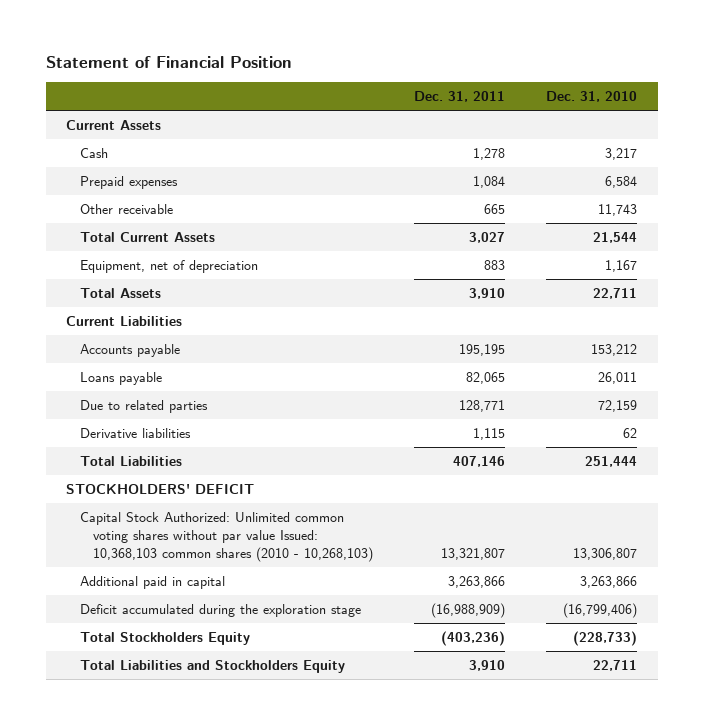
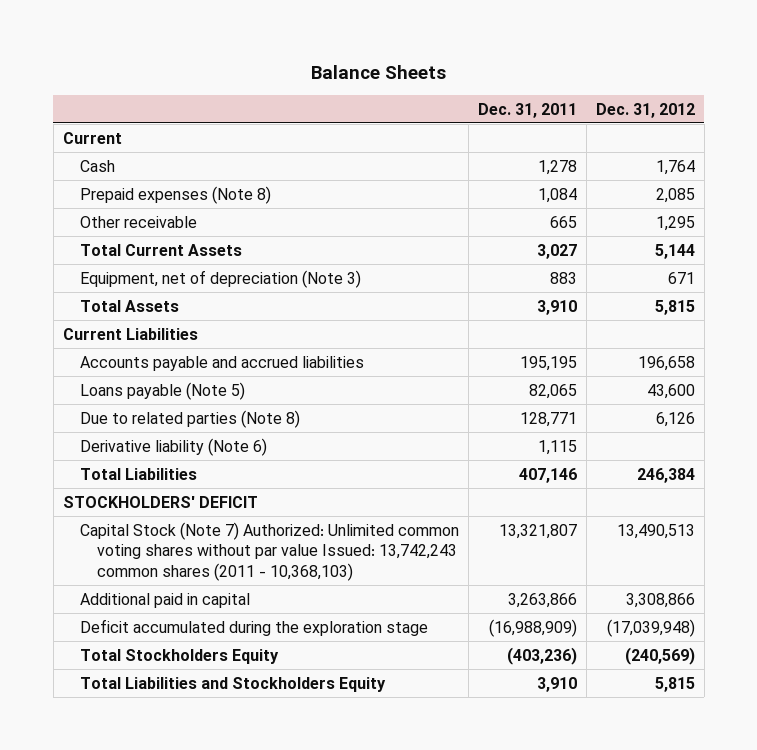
- Statement of Financial Position
+ Balance Sheets
- | Dec. 31, 2011 | Dec. 31, 2010
+ | Dec. 31, 2011 | Dec. 31, 2012
- Current Assets
+ Current
- Prepaid expenses | 1,084 | 6,584
+ Prepaid expenses (Note 8) | 1,084 | 2,085
- Equipment, net of depreciation | 883 | 1,167
+ Equipment, net of depreciation (Note 3) | 883 | 671
- Accounts payable | 195,195 | 153,212
- Loans payable | 82,065 | 26,011
- Due to related parties | 128,771 | 72,159
- Derivative liabilities | 1,115 | 62
+ Accounts payable and accrued liabilities | 195,195 | 196,658
+ Loans payable (Note 5) | 82,065 | 43,600
+ Due to related parties (Note 8) | 128,771 | 6,126
+ Derivative liability (Note 6) | 1,115 |
- Capital Stock Authorized: Unlimited common voting shares without par value Issued: 10,368,103 common shares (2010 - 10,268,103) | 13,321,807 | 13,306,807
+ Capital Stock (Note 7) Authorized: Unlimited common voting shares without par value Issued: 13,742,243 common shares (2011 - 10,368,103) | 13,321,807 | 13,490,513

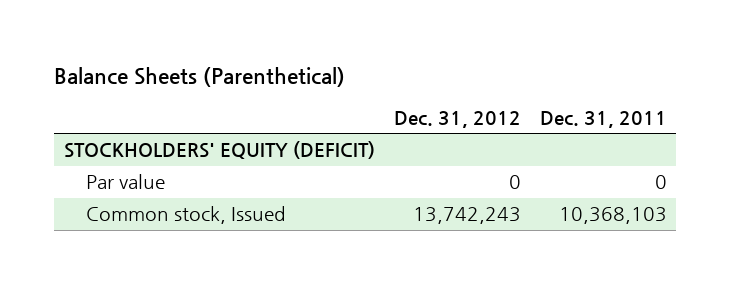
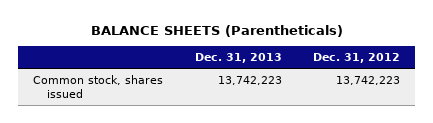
- Balance Sheets (Parenthetical)
+ BALANCE SHEETS (Parentheticals)
- | Dec. 31, 2012 | Dec. 31, 2011
+ | Dec. 31, 2013 | Dec. 31, 2012
- STOCKHOLDERS' EQUITY (DEFICIT)
- Par value | 0 | 0
- Common stock, Issued | 13,742,243 | 10,368,103
+ Common stock, shares issued | 13,742,223 | 13,742,223

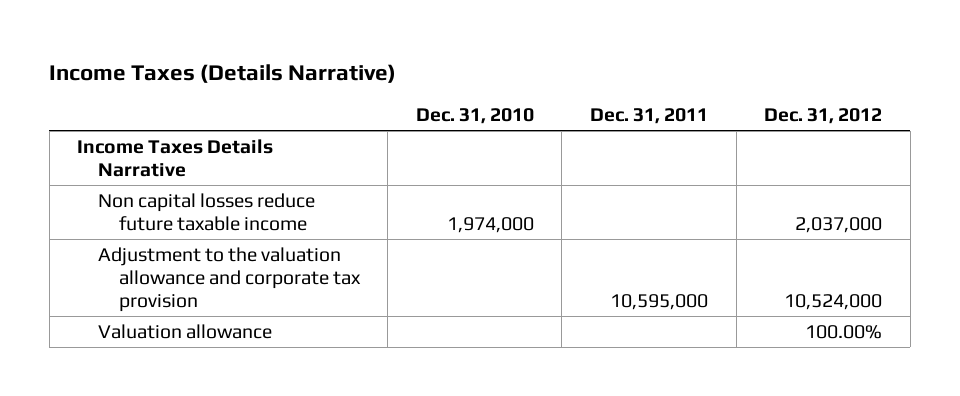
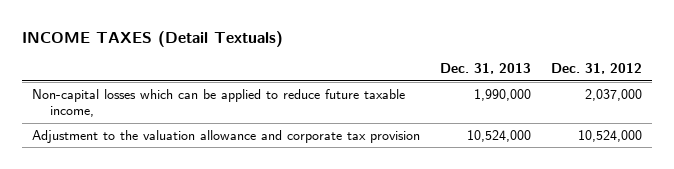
- Income Taxes (Details Narrative)
+ INCOME TAXES (Detail Textuals)
- | Dec. 31, 2010 | Dec. 31, 2011 | Dec. 31, 2012
+ | Dec. 31, 2013 | Dec. 31, 2012
- Income Taxes Details Narrative
- Non capital losses reduce future taxable income | 1,974,000 | | 2,037,000
+ Non-capital losses which can be applied to reduce future taxable income, | 1,990,000 | 2,037,000
- Valuation allowance | | | 100.00%

